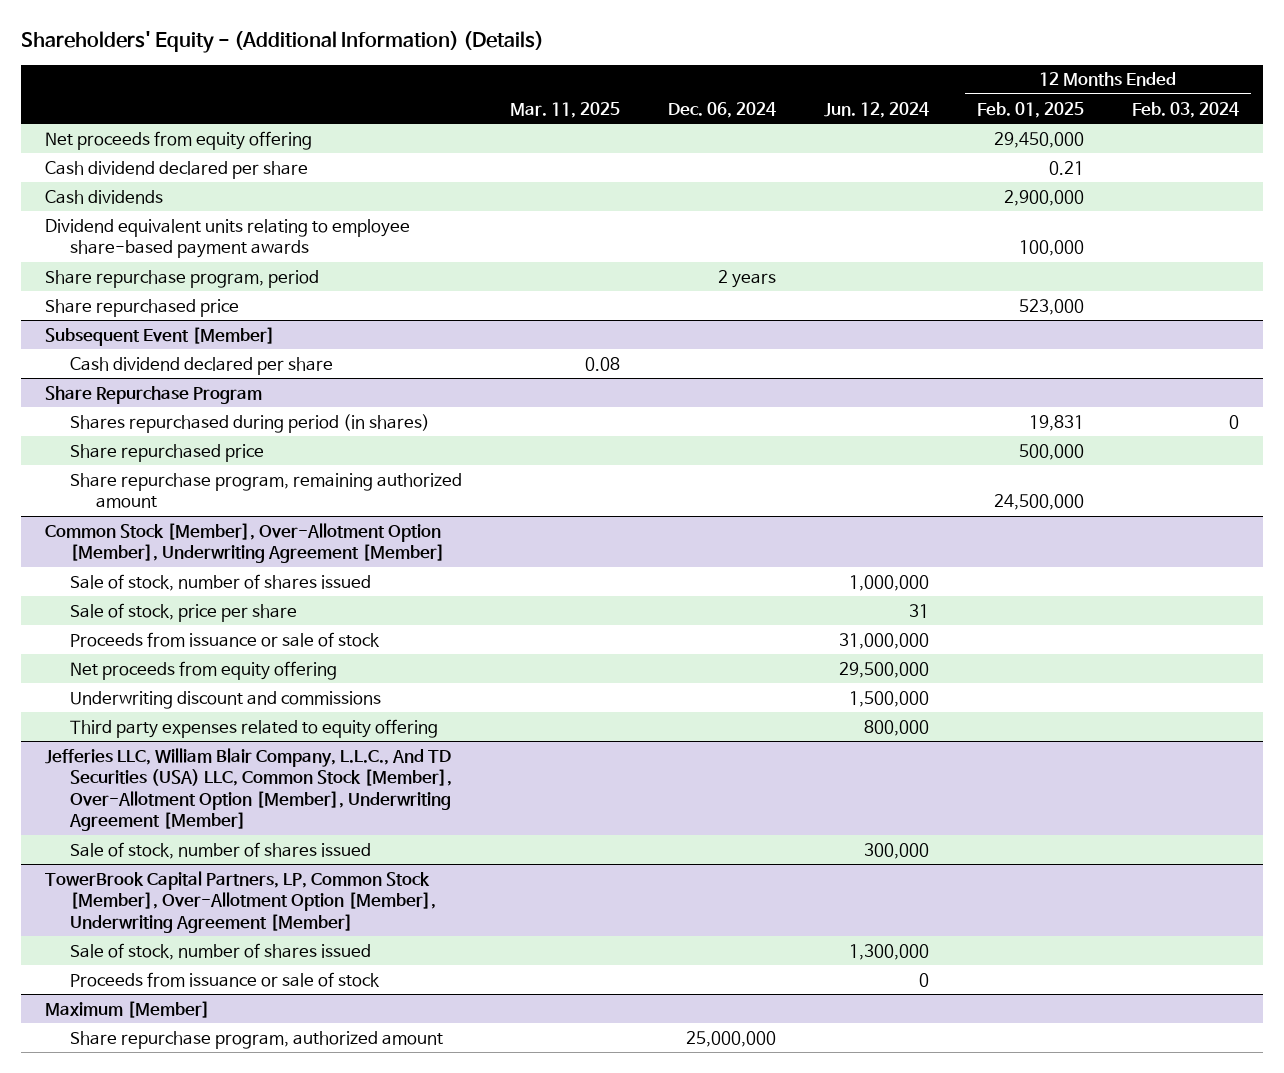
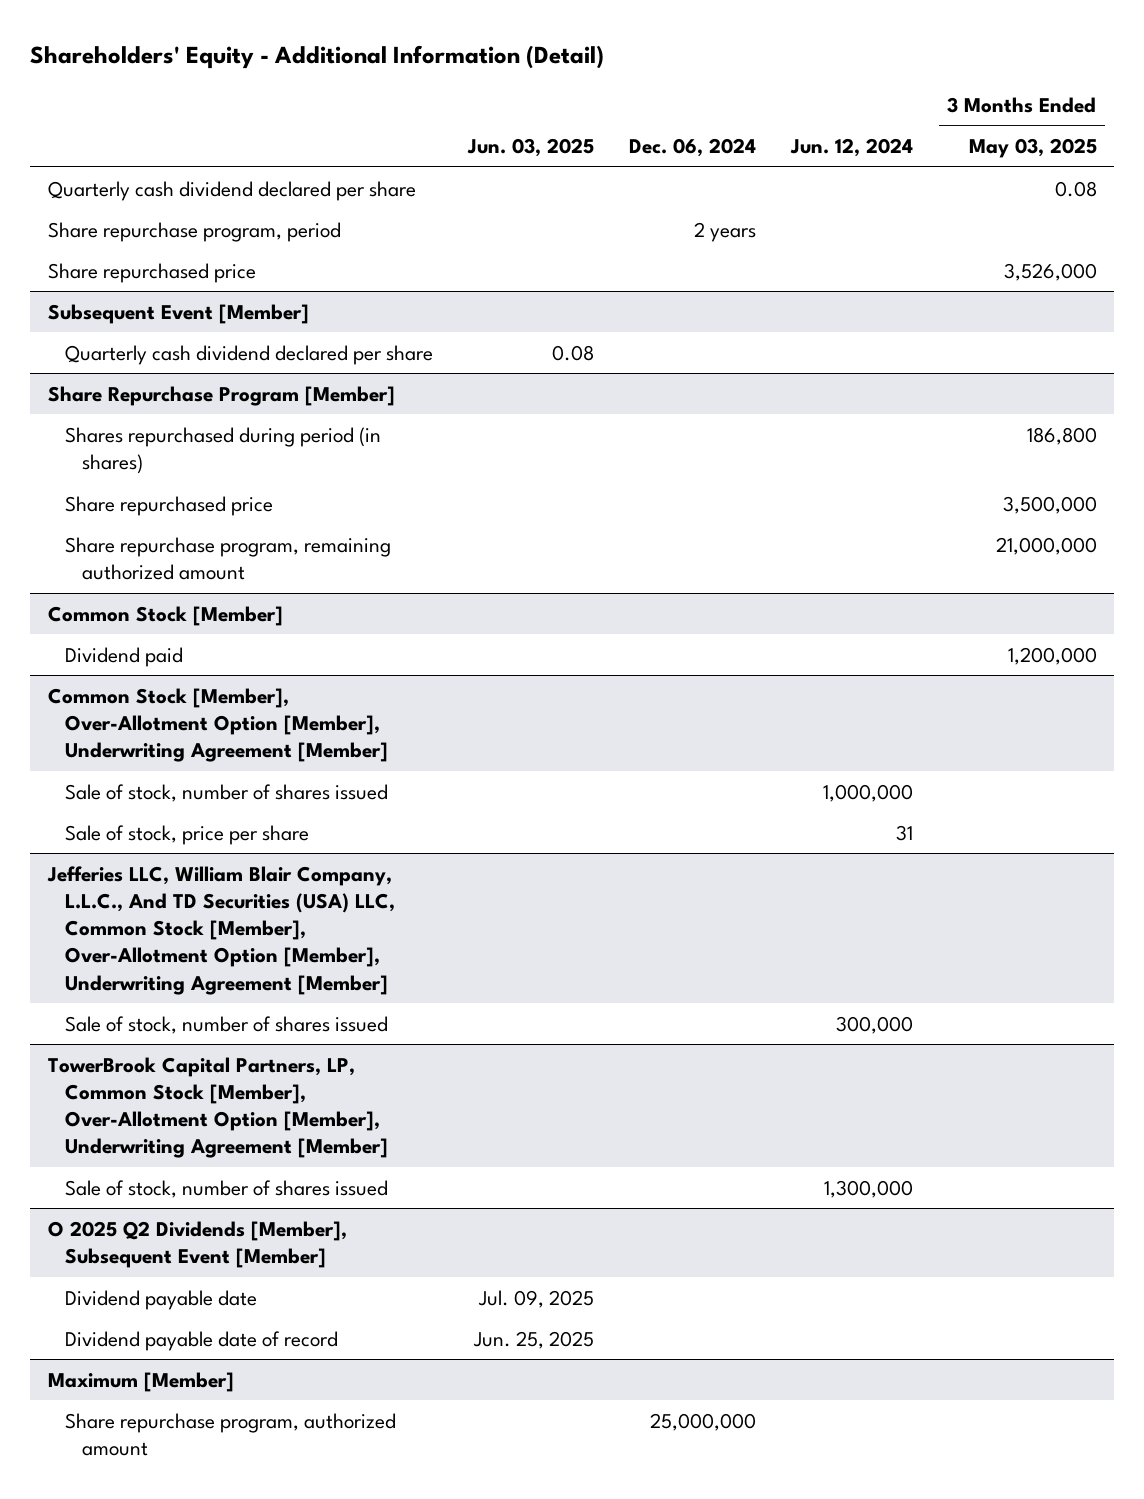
- Shareholders' Equity - (Additional Information) (Details)
+ Shareholders' Equity - Additional Information (Detail)
- | Mar. 11, 2025 | Dec. 06, 2024 | Jun. 12, 2024 | 12 Months Ended Feb. 01, 2025 | 12 Months Ended Feb. 03, 2024
+ | Jun. 03, 2025 | Dec. 06, 2024 | Jun. 12, 2024 | 3 Months Ended May 03, 2025
- Net proceeds from equity offering | | | | 29,450,000 |
- Cash dividend declared per share | | | | 0.21 |
- Cash dividends | | | | 2,900,000 |
- Dividend equivalent units relating to employee share-based payment awards | | | | 100,000 |
+ Quarterly cash dividend declared per share | | | | 0.08
@ Subsequent Event [Member]
- Cash dividend declared per share | 0.08 | | | |
- Share Repurchase Program
@ Subsequent Event [Member]
+ Quarterly cash dividend declared per share | 0.08 | | |
+ Share Repurchase Program [Member]
+ Common Stock [Member]
+ Dividend paid | | | | 1,200,000
@ Common Stock [Member], Over-Allotment Option [Member], Underwriting Agreement [Member]
- Proceeds from issuance or sale of stock | | | 31,000,000 | |
- Net proceeds from equity offering | | | 29,500,000 | |
- Underwriting discount and commissions | | | 1,500,000 | |
- Third party expenses related to equity offering | | | 800,000 | |
@ TowerBrook Capital Partners, LP, Common Stock [Member], Over-Allotment Option [Member], Underwriting Agreement [Member]
- Proceeds from issuance or sale of stock | | | 0 | |
+ O 2025 Q2 Dividends [Member], Subsequent Event [Member]
+ Dividend payable date | Jul. 09, 2025 | | |
+ Dividend payable date of record | Jun. 25, 2025 | | |

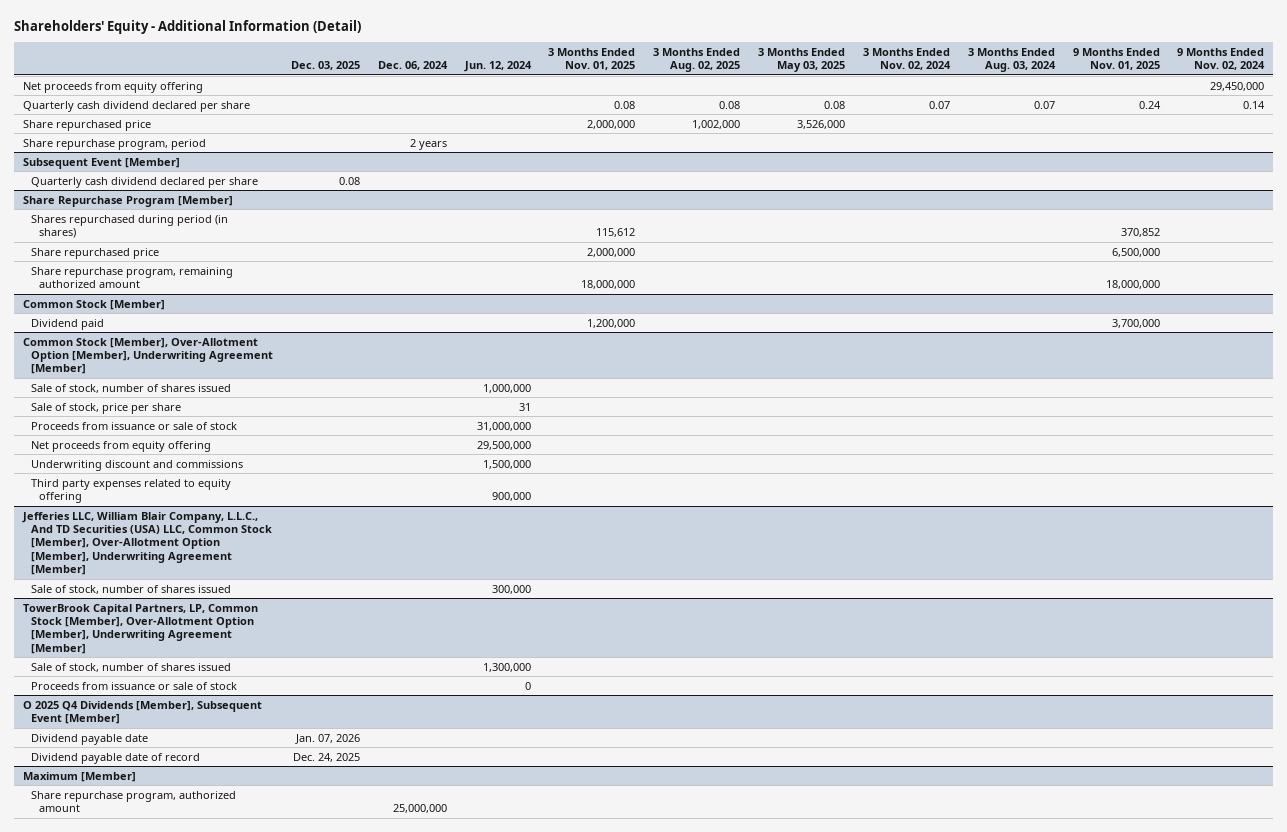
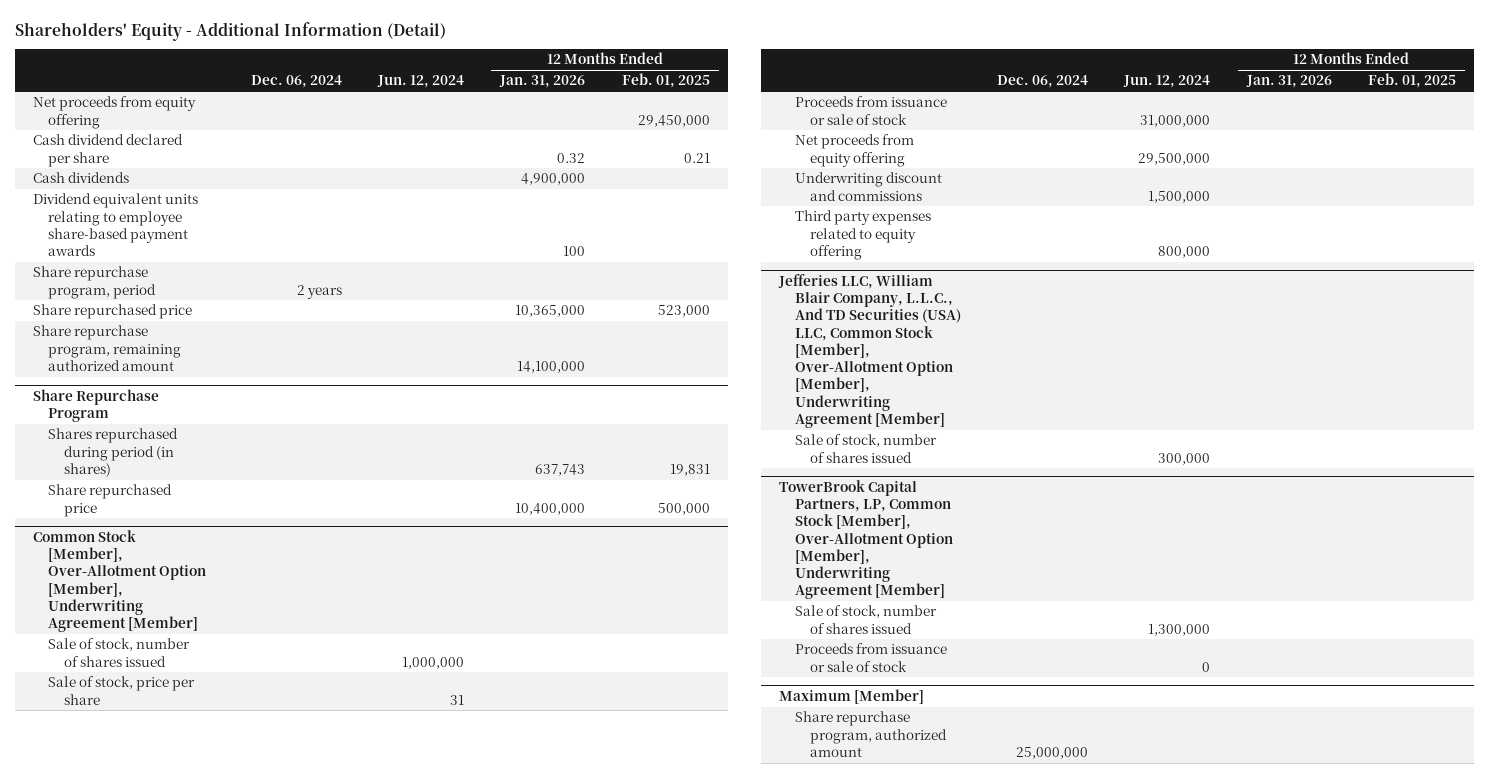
- | Dec. 03, 2025 | Dec. 06, 2024 | Jun. 12, 2024 | 3 Months Ended Nov. 01, 2025 | 3 Months Ended Aug. 02, 2025 | 3 Months Ended May 03, 2025 | 3 Months Ended Nov. 02, 2024 | 3 Months Ended Aug. 03, 2024 | 9 Months Ended Nov. 01, 2025 | 9 Months Ended Nov. 02, 2024
+ | Dec. 06, 2024 | Jun. 12, 2024 | 12 Months Ended Jan. 31, 2026 | 12 Months Ended Feb. 01, 2025
- Quarterly cash dividend declared per share | | | | 0.08 | 0.08 | 0.08 | 0.07 | 0.07 | 0.24 | 0.14
+ Cash dividend declared per share | | | 0.32 | 0.21
+ Cash dividends | | | 4,900,000 |
+ Dividend equivalent units relating to employee share-based payment awards | | | 100 |
- Subsequent Event [Member]
- Quarterly cash dividend declared per share | 0.08 | | | | | | | | |
- Share Repurchase Program [Member]
moved down: Share repurchased price | | | 10,365,000 | 523,000
+ Share repurchase program, remaining authorized amount | | | 14,100,000 |
+ Share Repurchase Program
- Share repurchase program, remaining authorized amount | | | | 18,000,000 | | | | | 18,000,000 |
- Common Stock [Member]
- Dividend paid | | | | 1,200,000 | | | | | 3,700,000 |
@ Common Stock [Member], Over-Allotment Option [Member], Underwriting Agreement [Member]
- Third party expenses related to equity offering | | | 900,000 | | | | | | |
+ Third party expenses related to equity offering | | 800,000 | |
- O 2025 Q4 Dividends [Member], Subsequent Event [Member]
- Dividend payable date | Jan. 07, 2026 | | | | | | | | |
- Dividend payable date of record | Dec. 24, 2025 | | | | | | | | |

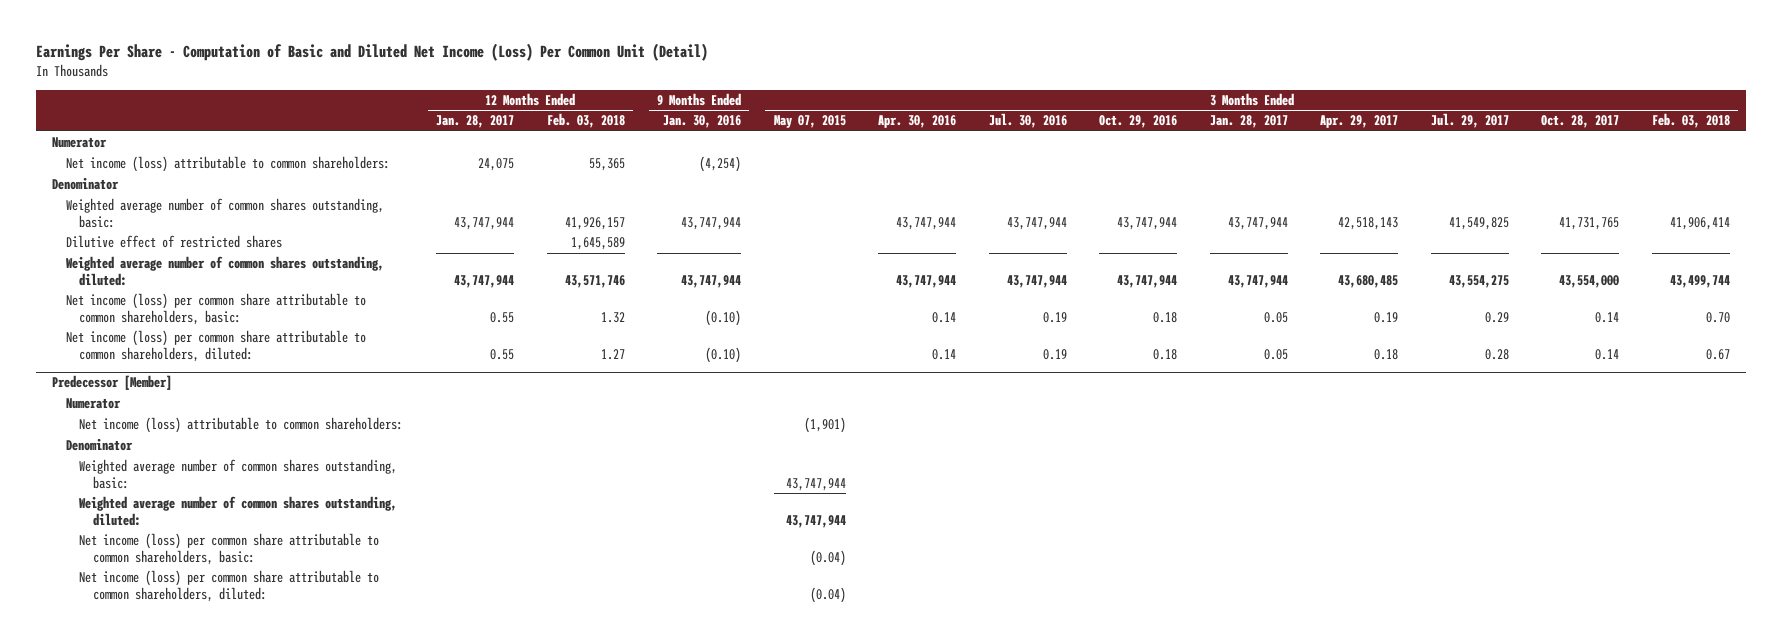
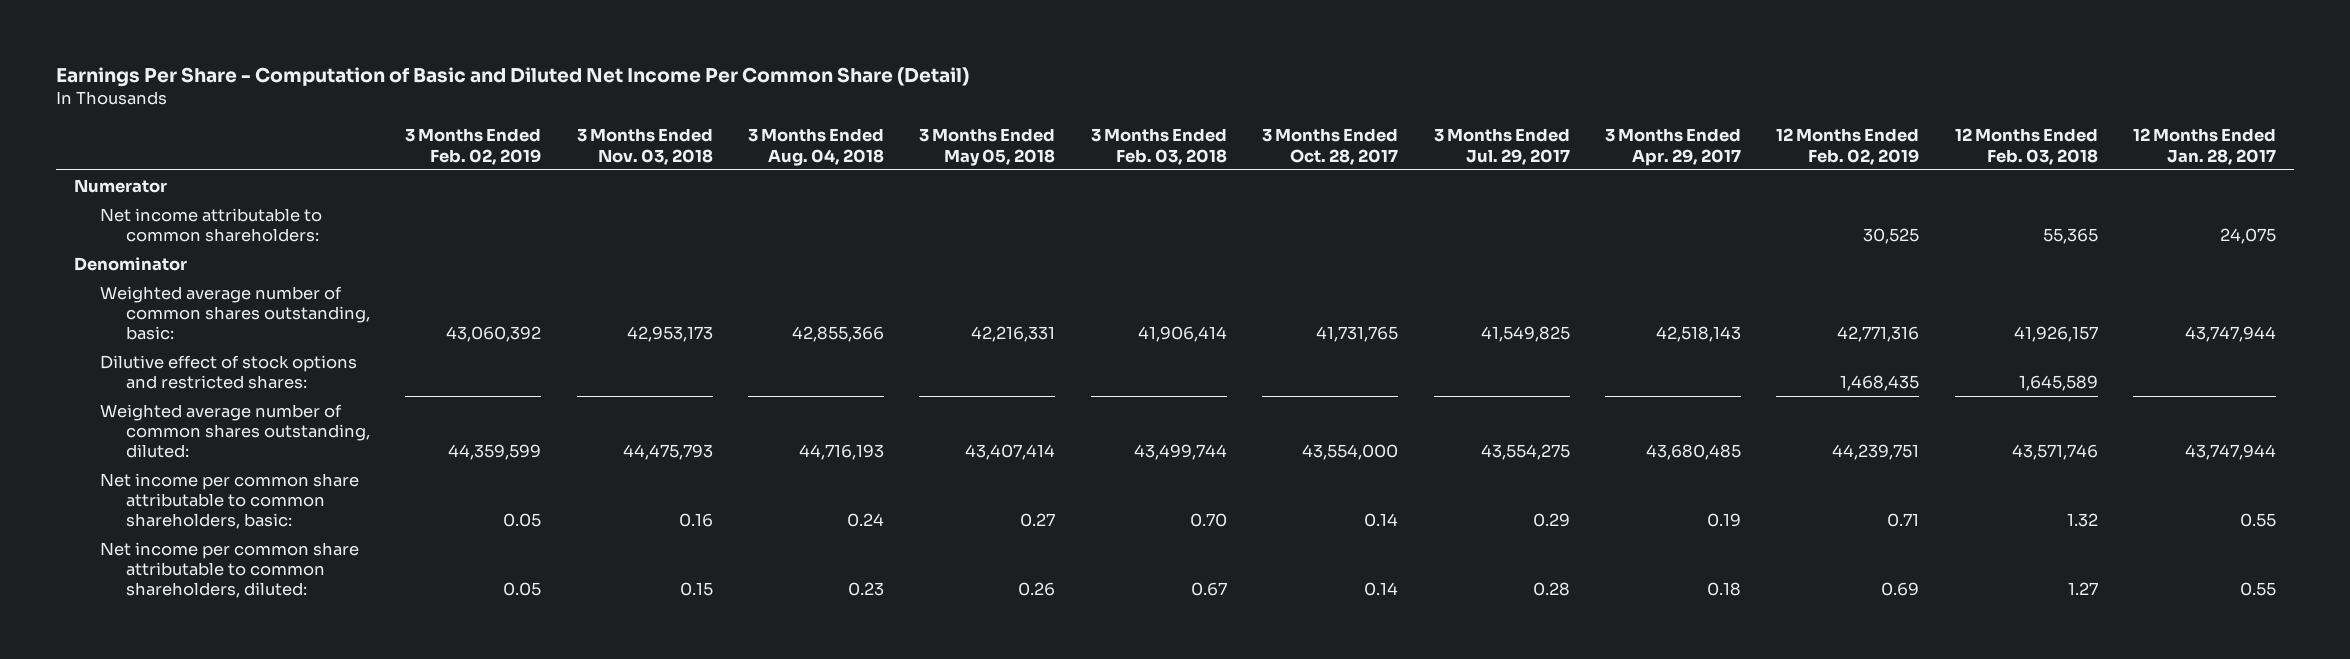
- Earnings Per Share - Computation of Basic and Diluted Net Income (Loss) Per Common Unit (Detail)
+ Earnings Per Share - Computation of Basic and Diluted Net Income Per Common Share (Detail)
- | 12 Months Ended Jan. 28, 2017 | 12 Months Ended Feb. 03, 2018 | 9 Months Ended Jan. 30, 2016 | 3 Months Ended May 07, 2015 | 3 Months Ended Apr. 30, 2016 | 3 Months Ended Jul. 30, 2016 | 3 Months Ended Oct. 29, 2016 | 3 Months Ended Jan. 28, 2017 | 3 Months Ended Apr. 29, 2017 | 3 Months Ended Jul. 29, 2017 | 3 Months Ended Oct. 28, 2017 | 3 Months Ended Feb. 03, 2018
+ | 3 Months Ended Feb. 02, 2019 | 3 Months Ended Nov. 03, 2018 | 3 Months Ended Aug. 04, 2018 | 3 Months Ended May 05, 2018 | 3 Months Ended Feb. 03, 2018 | 3 Months Ended Oct. 28, 2017 | 3 Months Ended Jul. 29, 2017 | 3 Months Ended Apr. 29, 2017 | 12 Months Ended Feb. 02, 2019 | 12 Months Ended Feb. 03, 2018 | 12 Months Ended Jan. 28, 2017
- Net income (loss) attributable to common shareholders: | 24,075 | 55,365 | (4,254) | | | | | | | | |
+ Net income attributable to common shareholders: | | | | | | | | | 30,525 | 55,365 | 24,075
- Dilutive effect of restricted shares | | 1,645,589 | | | | | | | | | |
+ Dilutive effect of stock options and restricted shares: | | | | | | | | | 1,468,435 | 1,645,589 |
- Net income (loss) per common share attributable to common shareholders, basic: | 0.55 | 1.32 | (0.10) | | 0.14 | 0.19 | 0.18 | 0.05 | 0.19 | 0.29 | 0.14 | 0.70
- Net income (loss) per common share attributable to common shareholders, diluted: | 0.55 | 1.27 | (0.10) | | 0.14 | 0.19 | 0.18 | 0.05 | 0.18 | 0.28 | 0.14 | 0.67
- Predecessor [Member]
- Numerator
- Net income (loss) attributable to common shareholders: | | | | (1,901) | | | | | | | |
- Denominator
- Weighted average number of common shares outstanding, basic: | | | | 43,747,944 | | | | | | | |
- Weighted average number of common shares outstanding, diluted: | | | | 43,747,944 | | | | | | | |
- Net income (loss) per common share attributable to common shareholders, basic: | | | | (0.04) | | | | | | | |
- Net income (loss) per common share attributable to common shareholders, diluted: | | | | (0.04) | | | | | | | |
+ Net income per common share attributable to common shareholders, basic: | 0.05 | 0.16 | 0.24 | 0.27 | 0.70 | 0.14 | 0.29 | 0.19 | 0.71 | 1.32 | 0.55
+ Net income per common share attributable to common shareholders, diluted: | 0.05 | 0.15 | 0.23 | 0.26 | 0.67 | 0.14 | 0.28 | 0.18 | 0.69 | 1.27 | 0.55

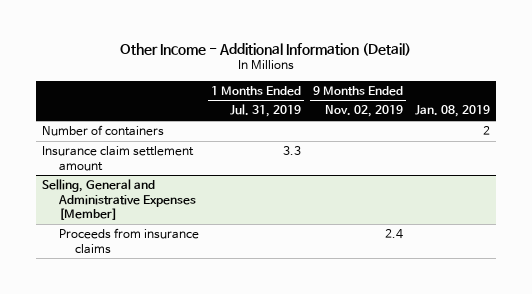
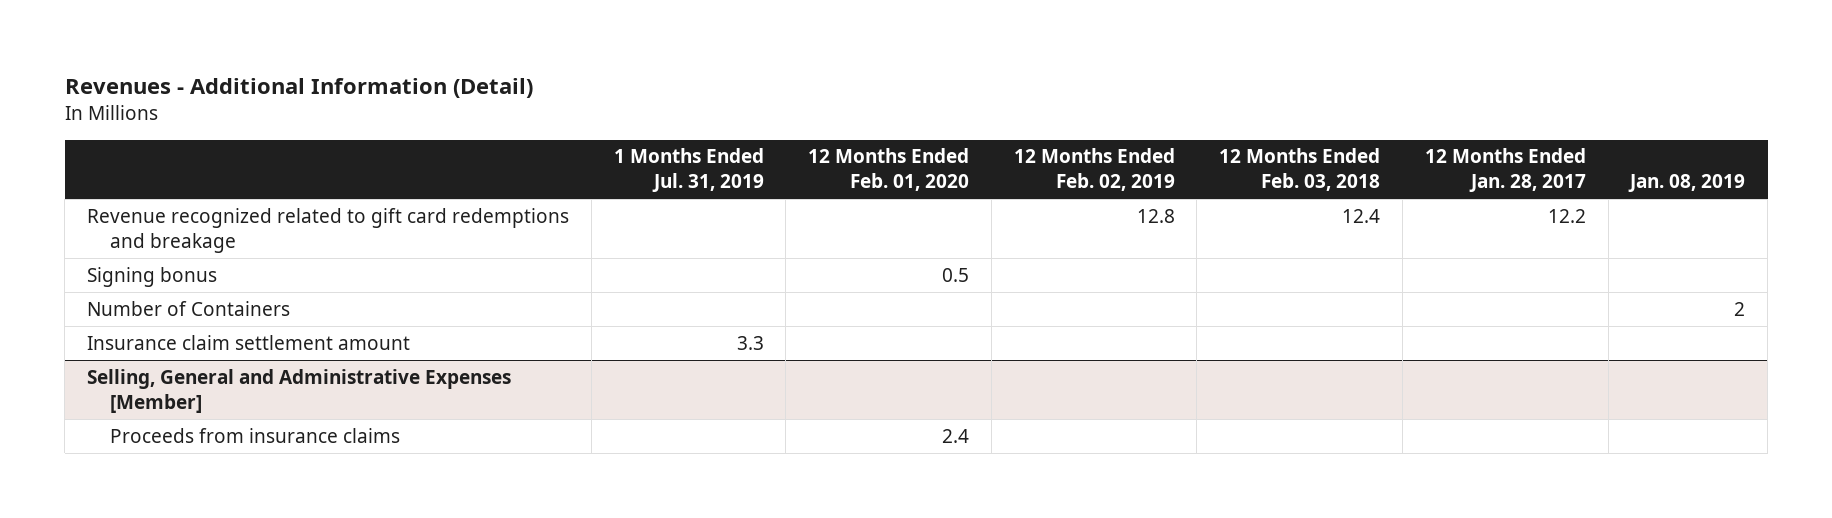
- Other Income - Additional Information (Detail)
+ Revenues - Additional Information (Detail)
- | 1 Months Ended Jul. 31, 2019 | 9 Months Ended Nov. 02, 2019 | Jan. 08, 2019
+ | 1 Months Ended Jul. 31, 2019 | 12 Months Ended Feb. 01, 2020 | 12 Months Ended Feb. 02, 2019 | 12 Months Ended Feb. 03, 2018 | 12 Months Ended Jan. 28, 2017 | Jan. 08, 2019
- Number of containers | | | 2
+ Revenue recognized related to gift card redemptions and breakage | | | 12.8 | 12.4 | 12.2 |
+ Signing bonus | | 0.5 | | | |
+ Number of Containers | | | | | | 2

